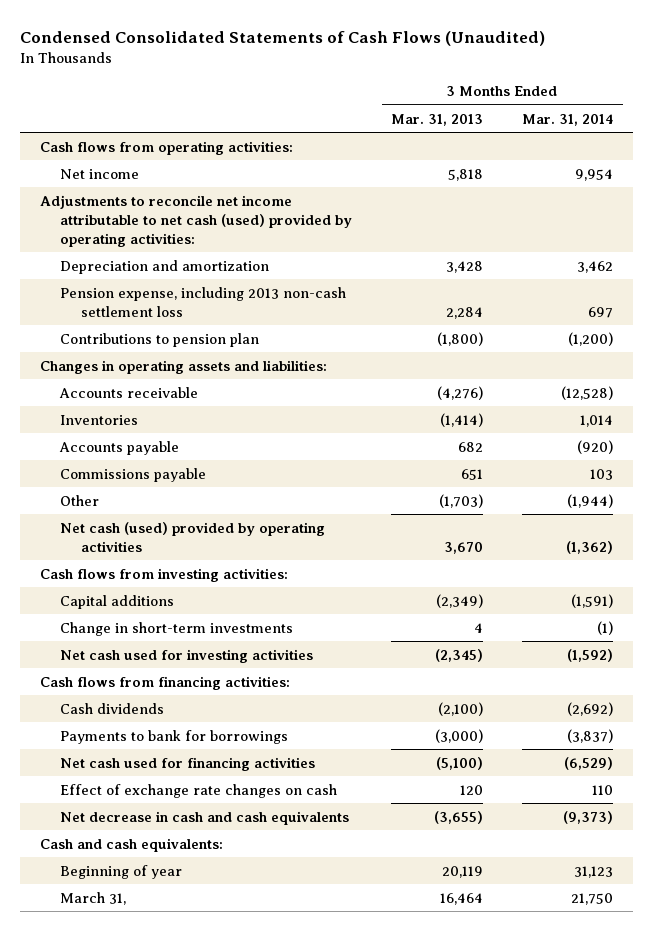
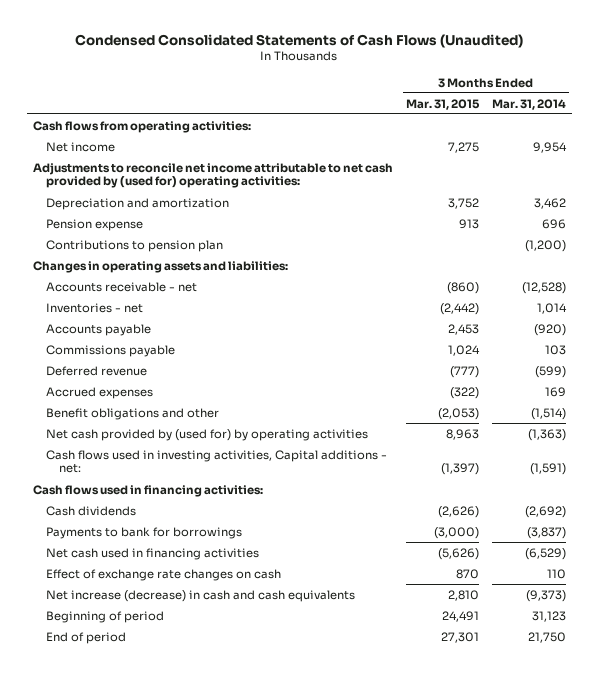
- | 3 Months Ended Mar. 31, 2013 | 3 Months Ended Mar. 31, 2014
+ | 3 Months Ended Mar. 31, 2015 | 3 Months Ended Mar. 31, 2014
- Adjustments to reconcile net income attributable to net cash (used) provided by operating activities:
+ Adjustments to reconcile net income attributable to net cash provided by (used for) operating activities:
- Pension expense, including 2013 non-cash settlement loss | 2,284 | 697
+ Pension expense | 913 | 696
- Accounts receivable | (4,276) | (12,528)
- Inventories | (1,414) | 1,014
+ Accounts receivable - net | (860) | (12,528)
+ Inventories - net | (2,442) | 1,014
- Other | (1,703) | (1,944)
- Net cash (used) provided by operating activities | 3,670 | (1,362)
- Cash flows from investing activities:
- Capital additions | (2,349) | (1,591)
- Change in short-term investments | 4 | (1)
- Net cash used for investing activities | (2,345) | (1,592)
- Cash flows from financing activities:
+ Deferred revenue | (777) | (599)
+ Accrued expenses | (322) | 169
+ Benefit obligations and other | (2,053) | (1,514)
+ Net cash provided by (used for) by operating activities | 8,963 | (1,363)
+ Cash flows used in investing activities, Capital additions - net: | (1,397) | (1,591)
+ Cash flows used in financing activities:
- Net cash used for financing activities | (5,100) | (6,529)
+ Net cash used in financing activities | (5,626) | (6,529)
- Net decrease in cash and cash equivalents | (3,655) | (9,373)
- Cash and cash equivalents:
- Beginning of year | 20,119 | 31,123
- March 31, | 16,464 | 21,750
+ Net increase (decrease) in cash and cash equivalents | 2,810 | (9,373)
+ Beginning of period | 24,491 | 31,123
+ End of period | 27,301 | 21,750

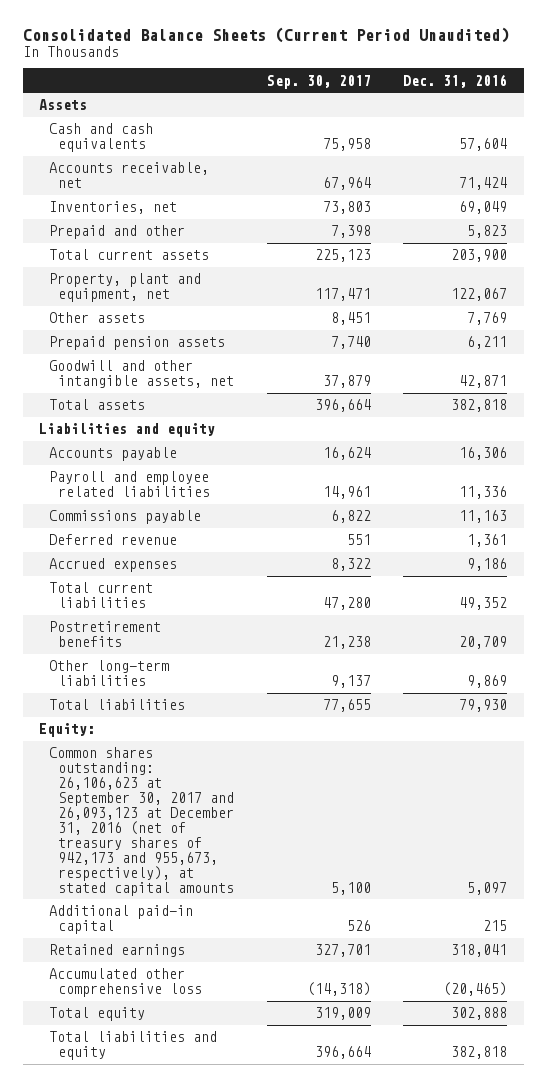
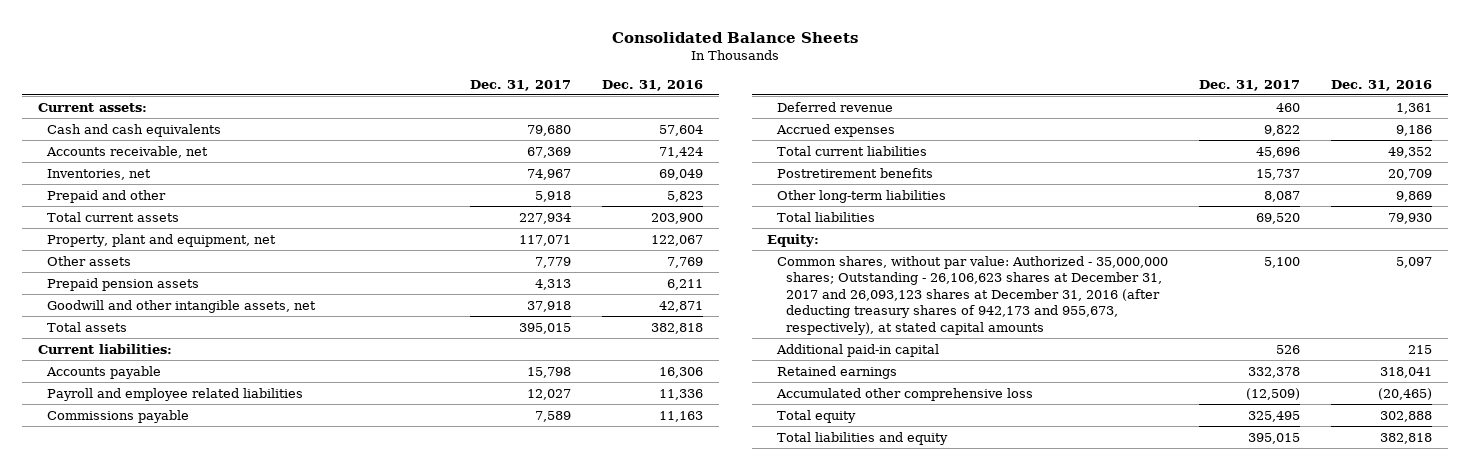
- Consolidated Balance Sheets (Current Period Unaudited)
+ Consolidated Balance Sheets
- | Sep. 30, 2017 | Dec. 31, 2016
+ | Dec. 31, 2017 | Dec. 31, 2016
- Assets
+ Current assets:
- Liabilities and equity
+ Current liabilities:
- Common shares outstanding: 26,106,623 at September 30, 2017 and 26,093,123 at December 31, 2016 (net of treasury shares of 942,173 and 955,673, respectively), at stated capital amounts | 5,100 | 5,097
+ Common shares, without par value: Authorized - 35,000,000 shares; Outstanding - 26,106,623 shares at December 31, 2017 and 26,093,123 shares at December 31, 2016 (after deducting treasury shares of 942,173 and 955,673, respectively), at stated capital amounts | 5,100 | 5,097

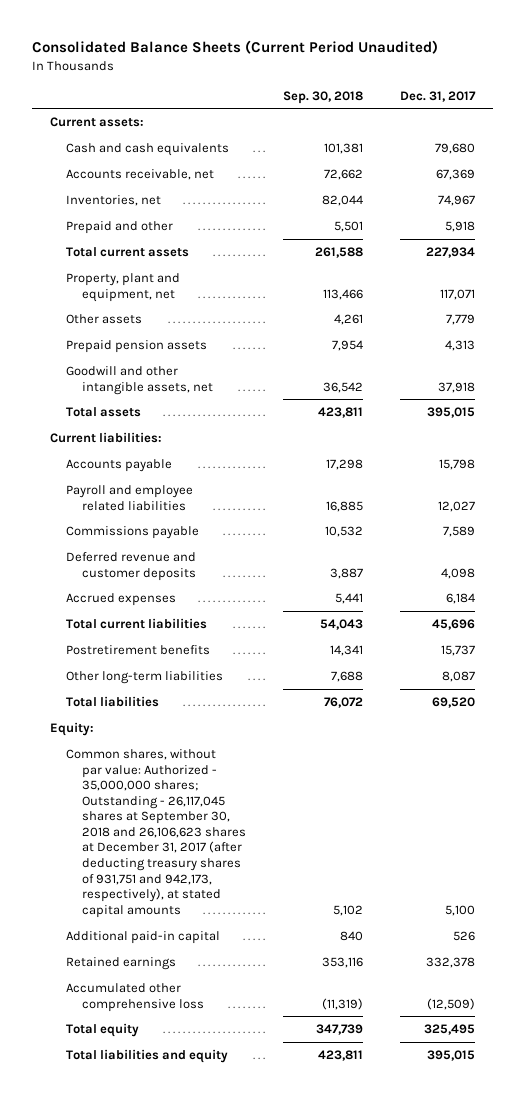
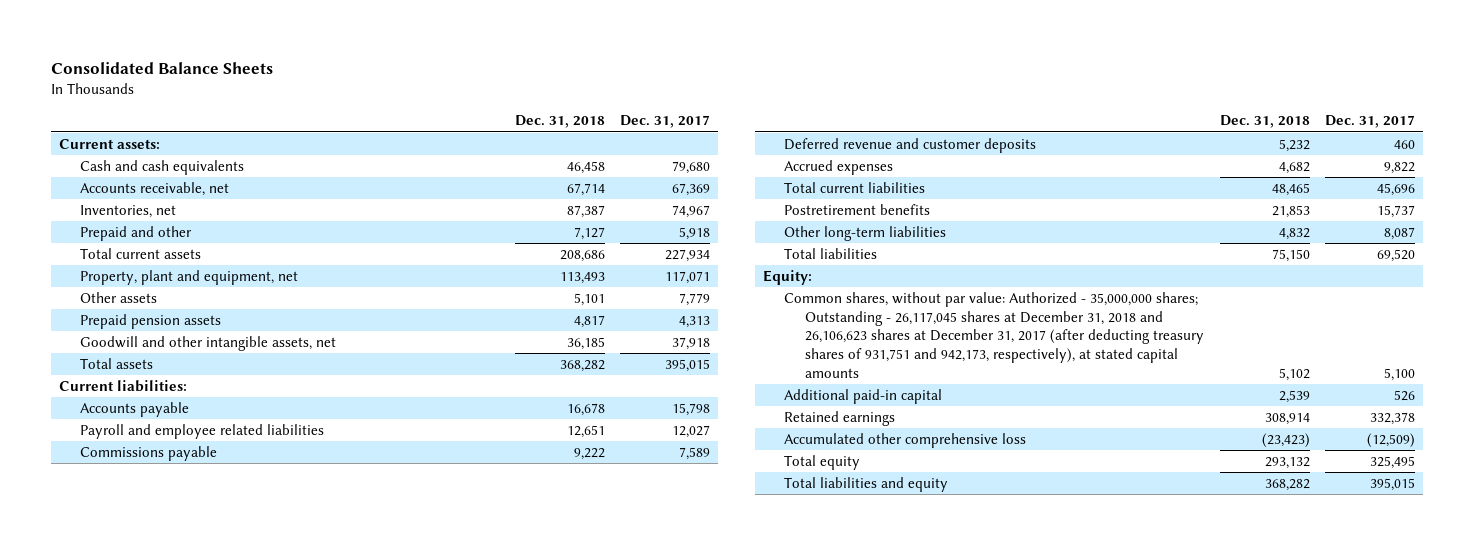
- Consolidated Balance Sheets (Current Period Unaudited)
+ Consolidated Balance Sheets
- | Sep. 30, 2018 | Dec. 31, 2017
+ | Dec. 31, 2018 | Dec. 31, 2017
- Deferred revenue and customer deposits | 3,887 | 4,098
- Accrued expenses | 5,441 | 6,184
+ Deferred revenue and customer deposits | 5,232 | 460
+ Accrued expenses | 4,682 | 9,822
- Common shares, without par value: Authorized - 35,000,000 shares; Outstanding - 26,117,045 shares at September 30, 2018 and 26,106,623 shares at December 31, 2017 (after deducting treasury shares of 931,751 and 942,173, respectively), at stated capital amounts | 5,102 | 5,100
+ Common shares, without par value: Authorized - 35,000,000 shares; Outstanding - 26,117,045 shares at December 31, 2018 and 26,106,623 shares at December 31, 2017 (after deducting treasury shares of 931,751 and 942,173, respectively), at stated capital amounts | 5,102 | 5,100

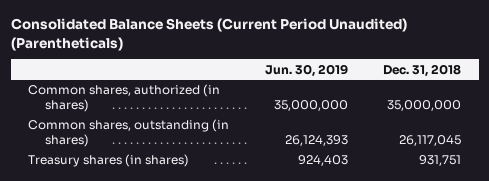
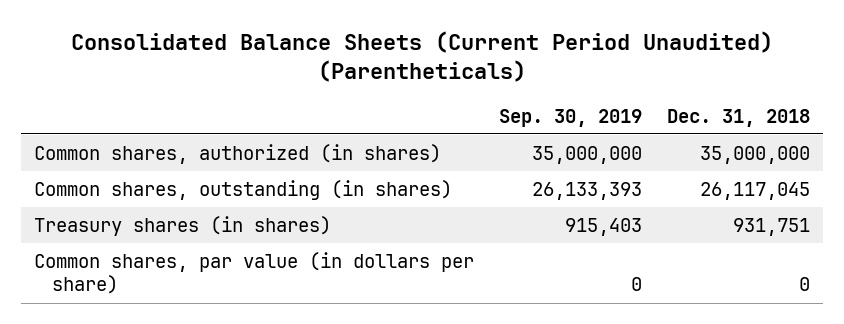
- | Jun. 30, 2019 | Dec. 31, 2018
+ | Sep. 30, 2019 | Dec. 31, 2018
+ Common shares, par value (in dollars per share) | 0 | 0

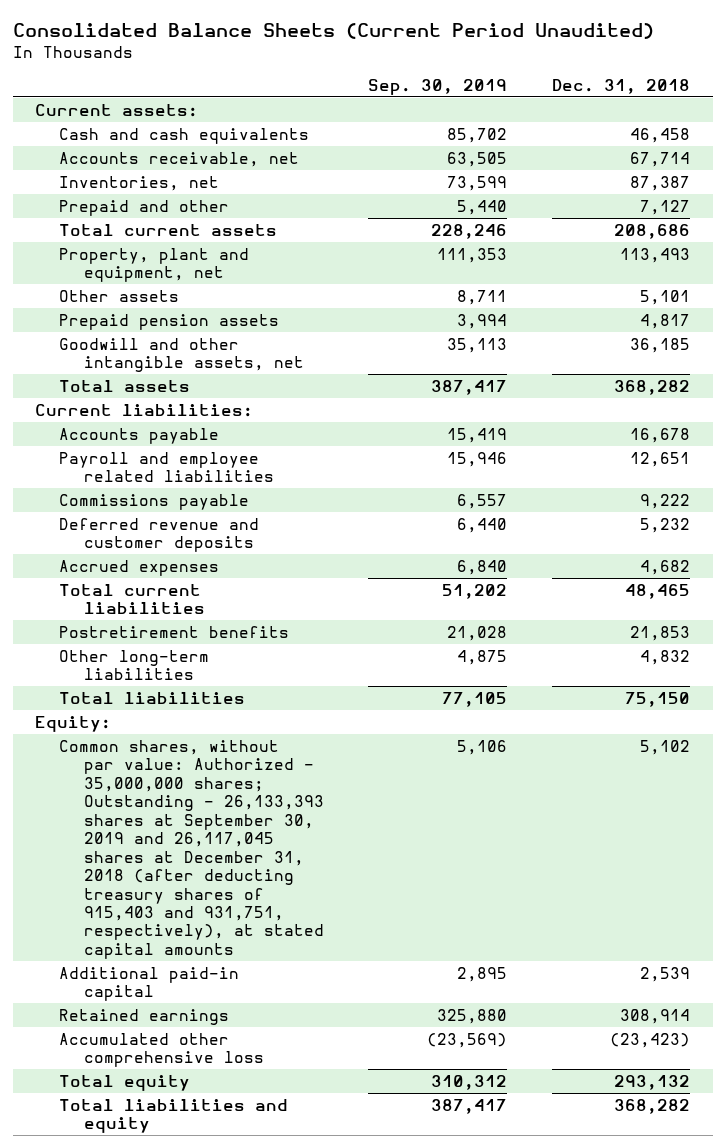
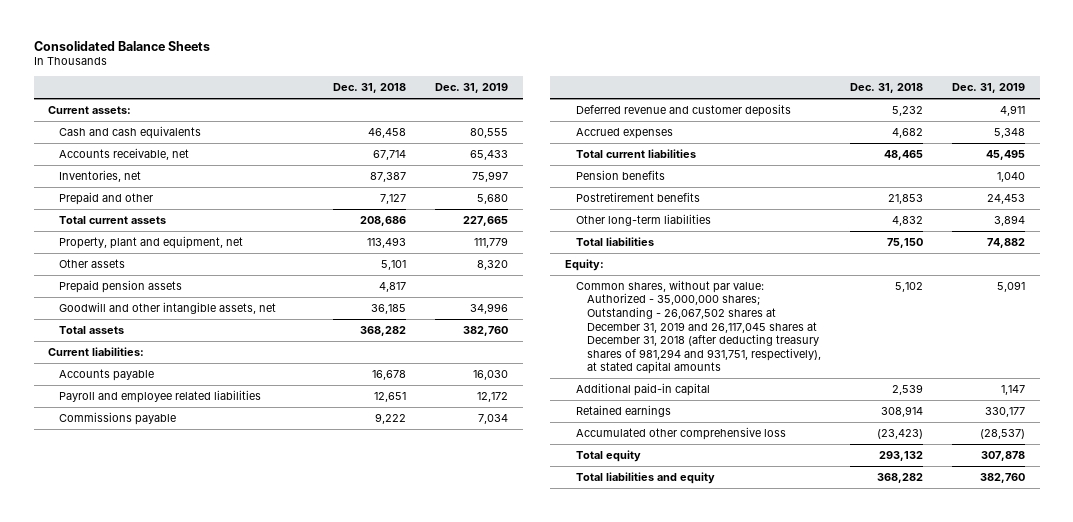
- Consolidated Balance Sheets (Current Period Unaudited)
+ Consolidated Balance Sheets
- | Sep. 30, 2019 | Dec. 31, 2018
+ | Dec. 31, 2018 | Dec. 31, 2019
+ Pension benefits | | 1,040
- Common shares, without par value: Authorized - 35,000,000 shares; Outstanding - 26,133,393 shares at September 30, 2019 and 26,117,045 shares at December 31, 2018 (after deducting treasury shares of 915,403 and 931,751, respectively), at stated capital amounts | 5,106 | 5,102
+ Common shares, without par value: Authorized - 35,000,000 shares; Outstanding - 26,067,502 shares at December 31, 2019 and 26,117,045 shares at December 31, 2018 (after deducting treasury shares of 981,294 and 931,751, respectively), at stated capital amounts | 5,102 | 5,091

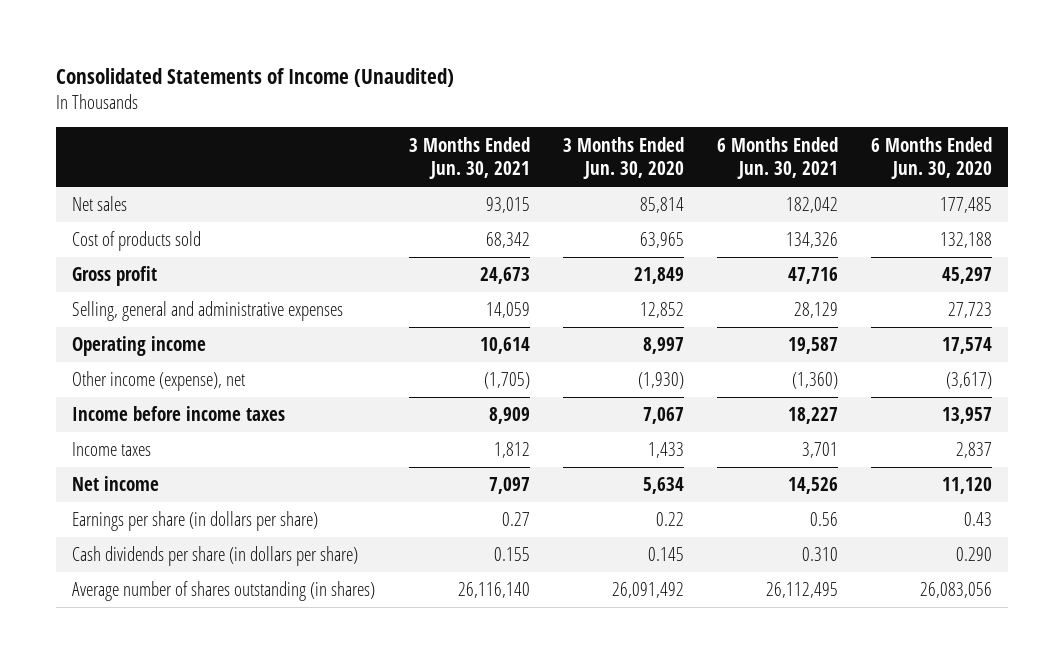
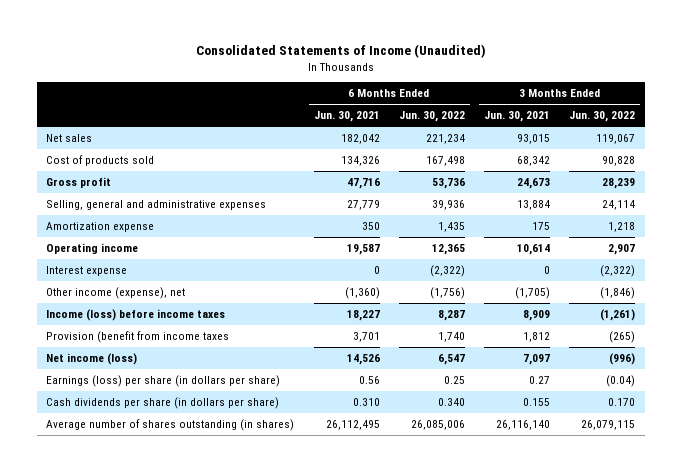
- | 3 Months Ended Jun. 30, 2021 | 3 Months Ended Jun. 30, 2020 | 6 Months Ended Jun. 30, 2021 | 6 Months Ended Jun. 30, 2020
+ | 6 Months Ended Jun. 30, 2021 | 6 Months Ended Jun. 30, 2022 | 3 Months Ended Jun. 30, 2021 | 3 Months Ended Jun. 30, 2022
- Selling, general and administrative expenses | 14,059 | 12,852 | 28,129 | 27,723
+ Selling, general and administrative expenses | 27,779 | 39,936 | 13,884 | 24,114
+ Amortization expense | 350 | 1,435 | 175 | 1,218
+ Interest expense | 0 | (2,322) | 0 | (2,322)
- Income before income taxes | 8,909 | 7,067 | 18,227 | 13,957
- Income taxes | 1,812 | 1,433 | 3,701 | 2,837
- Net income | 7,097 | 5,634 | 14,526 | 11,120
- Earnings per share (in dollars per share) | 0.27 | 0.22 | 0.56 | 0.43
+ Income (loss) before income taxes | 18,227 | 8,287 | 8,909 | (1,261)
+ Provision (benefit from income taxes | 3,701 | 1,740 | 1,812 | (265)
+ Net income (loss) | 14,526 | 6,547 | 7,097 | (996)
+ Earnings (loss) per share (in dollars per share) | 0.56 | 0.25 | 0.27 | (0.04)

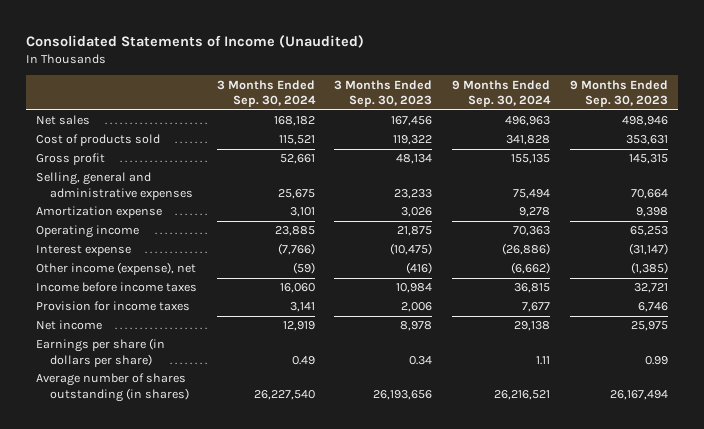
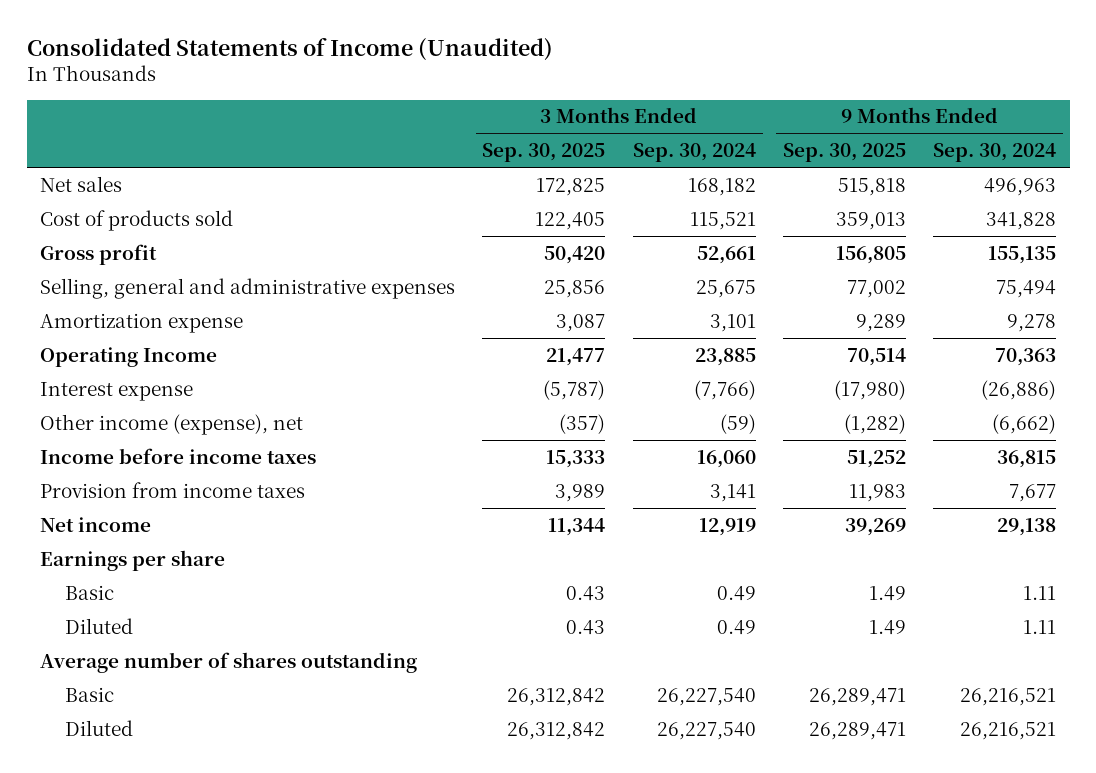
- | 3 Months Ended Sep. 30, 2024 | 3 Months Ended Sep. 30, 2023 | 9 Months Ended Sep. 30, 2024 | 9 Months Ended Sep. 30, 2023
+ | 3 Months Ended Sep. 30, 2025 | 3 Months Ended Sep. 30, 2024 | 9 Months Ended Sep. 30, 2025 | 9 Months Ended Sep. 30, 2024
- Operating income | 23,885 | 21,875 | 70,363 | 65,253
+ Operating Income | 21,477 | 23,885 | 70,514 | 70,363
- Provision for income taxes | 3,141 | 2,006 | 7,677 | 6,746
+ Provision from income taxes | 3,989 | 3,141 | 11,983 | 7,677
- Earnings per share (in dollars per share) | 0.49 | 0.34 | 1.11 | 0.99
- Average number of shares outstanding (in shares) | 26,227,540 | 26,193,656 | 26,216,521 | 26,167,494
+ Earnings per share
+ Basic | 0.43 | 0.49 | 1.49 | 1.11
+ Diluted | 0.43 | 0.49 | 1.49 | 1.11
+ Average number of shares outstanding
+ Basic | 26,312,842 | 26,227,540 | 26,289,471 | 26,216,521
+ Diluted | 26,312,842 | 26,227,540 | 26,289,471 | 26,216,521

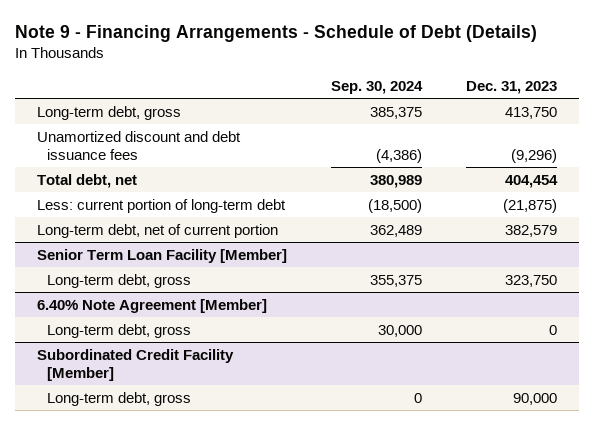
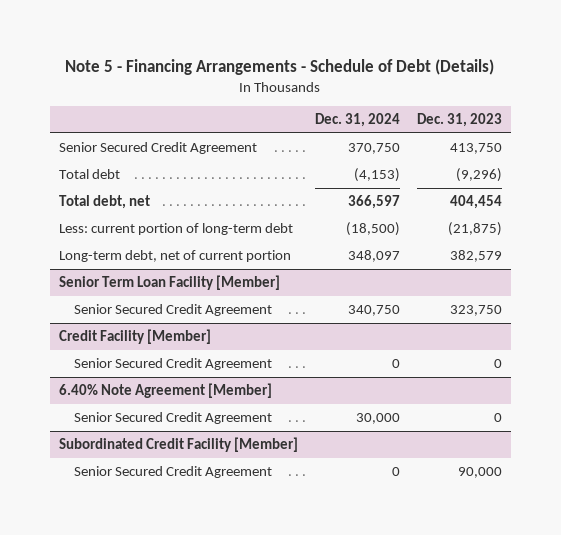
- Note 9 - Financing Arrangements - Schedule of Debt (Details)
+ Note 5 - Financing Arrangements - Schedule of Debt (Details)
- | Sep. 30, 2024 | Dec. 31, 2023
+ | Dec. 31, 2024 | Dec. 31, 2023
- Long-term debt, gross | 385,375 | 413,750
- Unamortized discount and debt issuance fees | (4,386) | (9,296)
+ Senior Secured Credit Agreement | 370,750 | 413,750
+ Total debt | (4,153) | (9,296)
@ Senior Term Loan Facility [Member]
- Long-term debt, gross | 355,375 | 323,750
+ Senior Secured Credit Agreement | 340,750 | 323,750
+ Credit Facility [Member]
+ Senior Secured Credit Agreement | 0 | 0
@ 6.40% Note Agreement [Member]
- Long-term debt, gross | 30,000 | 0
+ Senior Secured Credit Agreement | 30,000 | 0
@ Subordinated Credit Facility [Member]
- Long-term debt, gross | 0 | 90,000
+ Senior Secured Credit Agreement | 0 | 90,000

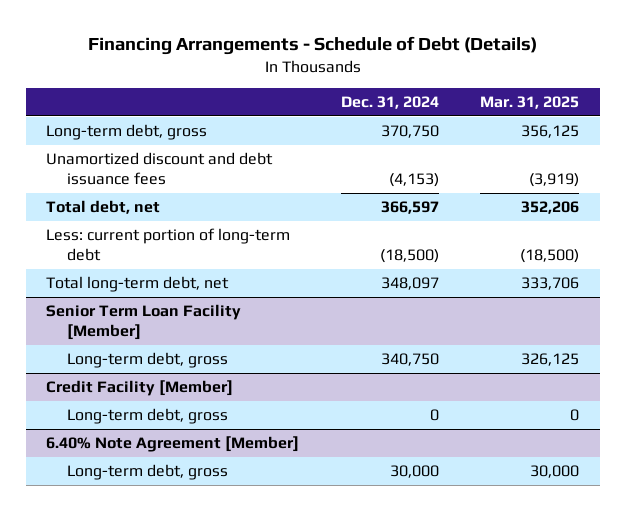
- Note 5 - Financing Arrangements - Schedule of Debt (Details)
+ Financing Arrangements - Schedule of Debt (Details)
- | Dec. 31, 2024 | Dec. 31, 2023
+ | Dec. 31, 2024 | Mar. 31, 2025
- Senior Secured Credit Agreement | 370,750 | 413,750
- Total debt | (4,153) | (9,296)
+ Long-term debt, gross | 370,750 | 356,125
+ Unamortized discount and debt issuance fees | (4,153) | (3,919)
- Long-term debt, net of current portion | 348,097 | 382,579
+ Total long-term debt, net | 348,097 | 333,706
@ Senior Term Loan Facility [Member]
- Senior Secured Credit Agreement | 340,750 | 323,750
+ Long-term debt, gross | 340,750 | 326,125
@ Credit Facility [Member]
- Senior Secured Credit Agreement | 0 | 0
+ Long-term debt, gross | 0 | 0
@ 6.40% Note Agreement [Member]
- Senior Secured Credit Agreement | 30,000 | 0
- Subordinated Credit Facility [Member]
- Senior Secured Credit Agreement | 0 | 90,000
@ 6.40% Note Agreement [Member]
+ Long-term debt, gross | 30,000 | 30,000

